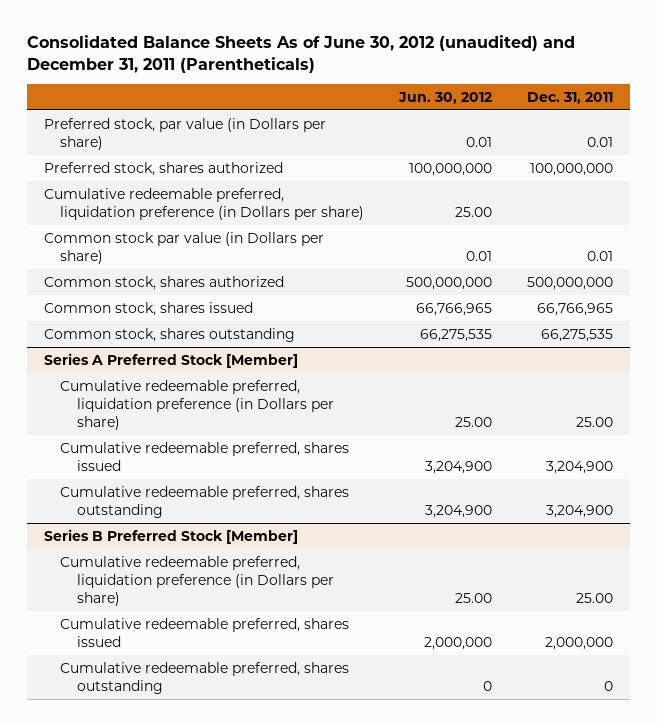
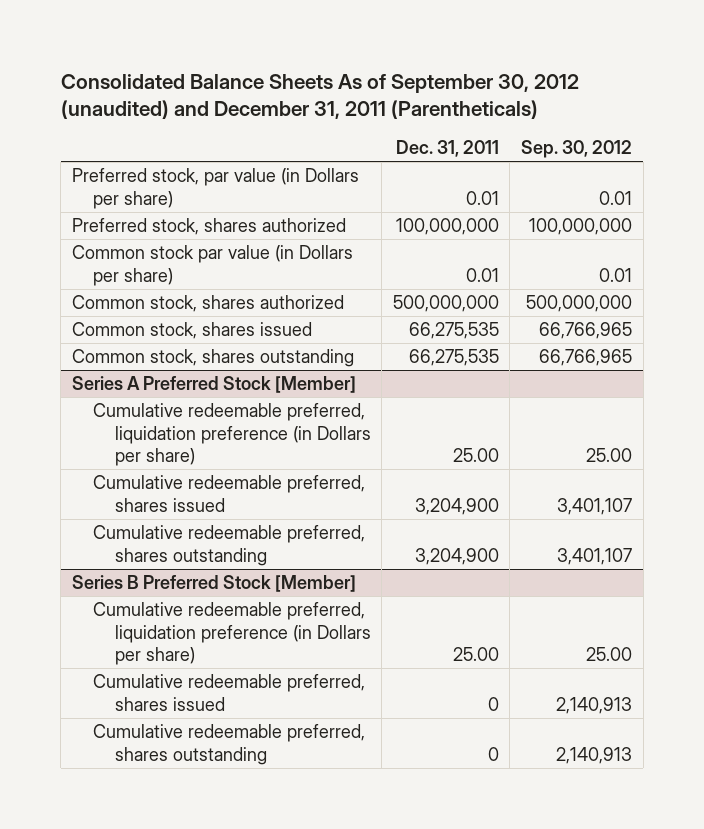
- Consolidated Balance Sheets As of June 30, 2012 (unaudited) and December 31, 2011 (Parentheticals)
+ Consolidated Balance Sheets As of September 30, 2012 (unaudited) and December 31, 2011 (Parentheticals)
- | Jun. 30, 2012 | Dec. 31, 2011
+ | Dec. 31, 2011 | Sep. 30, 2012
- Cumulative redeemable preferred, liquidation preference (in Dollars per share) | 25.00 |
- Common stock, shares issued | 66,766,965 | 66,766,965
+ Common stock, shares issued | 66,275,535 | 66,766,965
@ Series B Preferred Stock [Member]
- Cumulative redeemable preferred, shares issued | 2,000,000 | 2,000,000
+ Cumulative redeemable preferred, shares issued | 0 | 2,140,913

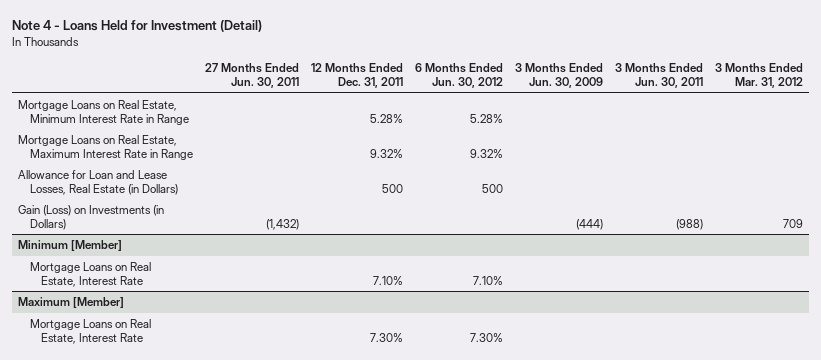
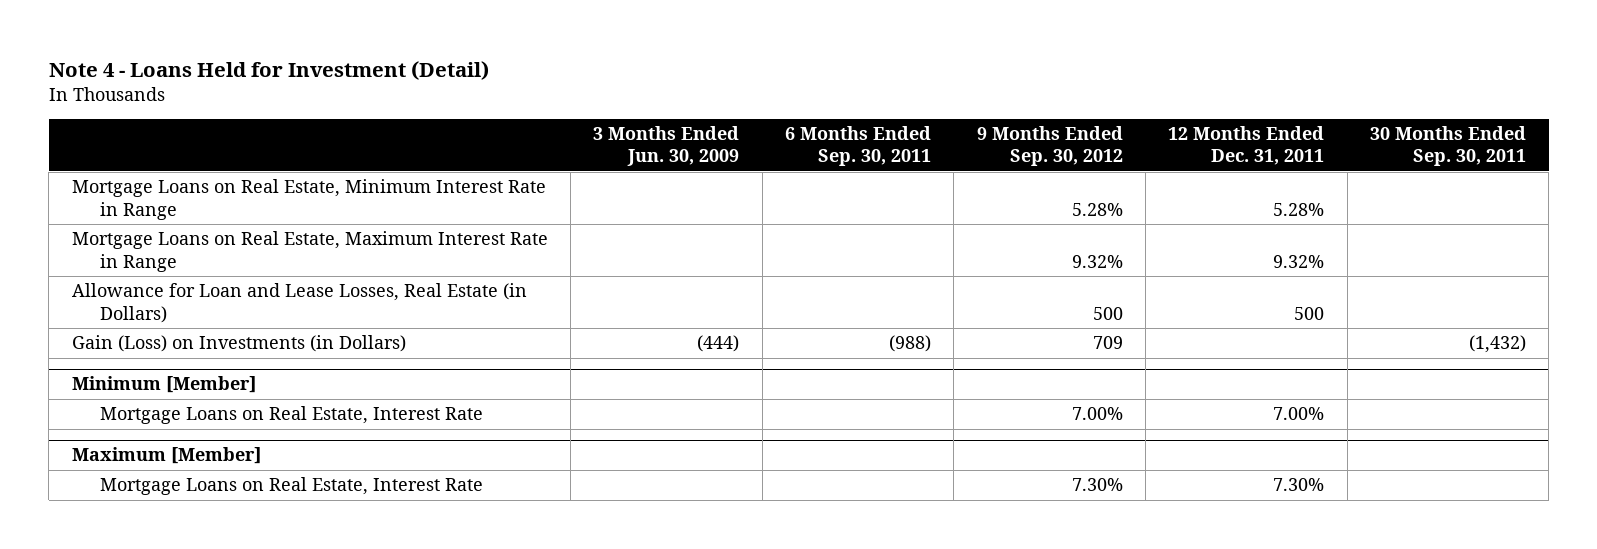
- | 27 Months Ended Jun. 30, 2011 | 12 Months Ended Dec. 31, 2011 | 6 Months Ended Jun. 30, 2012 | 3 Months Ended Jun. 30, 2009 | 3 Months Ended Jun. 30, 2011 | 3 Months Ended Mar. 31, 2012
+ | 3 Months Ended Jun. 30, 2009 | 6 Months Ended Sep. 30, 2011 | 9 Months Ended Sep. 30, 2012 | 12 Months Ended Dec. 31, 2011 | 30 Months Ended Sep. 30, 2011
@ Minimum [Member]
- Mortgage Loans on Real Estate, Interest Rate | | 7.10% | 7.10% | | |
+ Mortgage Loans on Real Estate, Interest Rate | | | 7.00% | 7.00% |

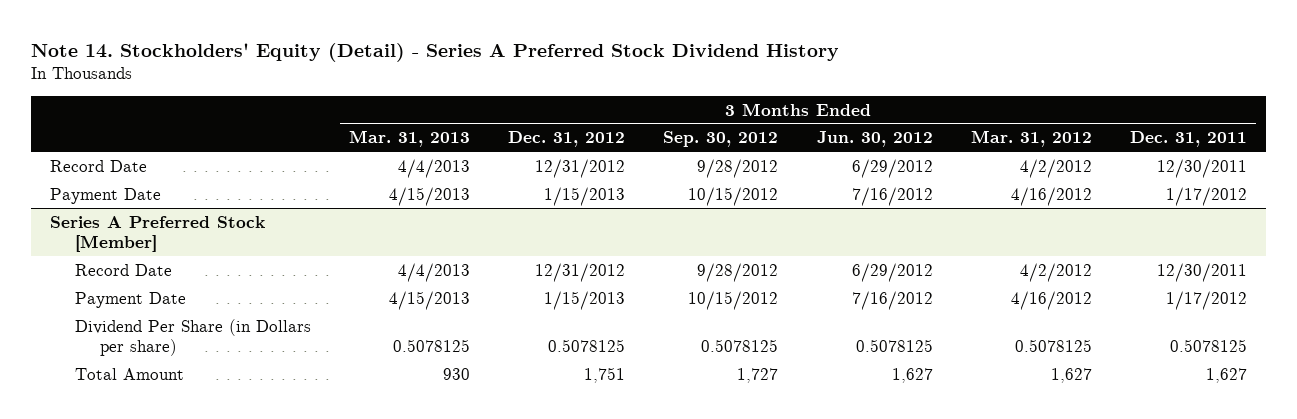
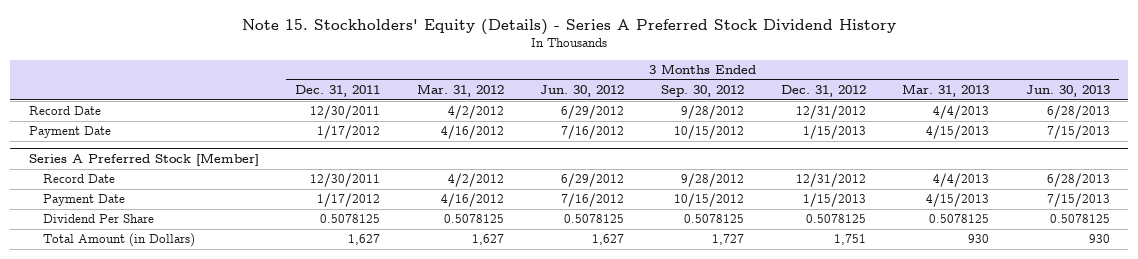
- Note 14. Stockholders' Equity (Detail) - Series A Preferred Stock Dividend History
+ Note 15. Stockholders' Equity (Details) - Series A Preferred Stock Dividend History
- | 3 Months Ended Mar. 31, 2013 | 3 Months Ended Dec. 31, 2012 | 3 Months Ended Sep. 30, 2012 | 3 Months Ended Jun. 30, 2012 | 3 Months Ended Mar. 31, 2012 | 3 Months Ended Dec. 31, 2011
+ | 3 Months Ended Dec. 31, 2011 | 3 Months Ended Mar. 31, 2012 | 3 Months Ended Jun. 30, 2012 | 3 Months Ended Sep. 30, 2012 | 3 Months Ended Dec. 31, 2012 | 3 Months Ended Mar. 31, 2013 | 3 Months Ended Jun. 30, 2013
@ Series A Preferred Stock [Member]
- Dividend Per Share (in Dollars per share) | 0.5078125 | 0.5078125 | 0.5078125 | 0.5078125 | 0.5078125 | 0.5078125
- Total Amount | 930 | 1,751 | 1,727 | 1,627 | 1,627 | 1,627
+ Dividend Per Share | 0.5078125 | 0.5078125 | 0.5078125 | 0.5078125 | 0.5078125 | 0.5078125 | 0.5078125
+ Total Amount (in Dollars) | 1,627 | 1,627 | 1,627 | 1,727 | 1,751 | 930 | 930

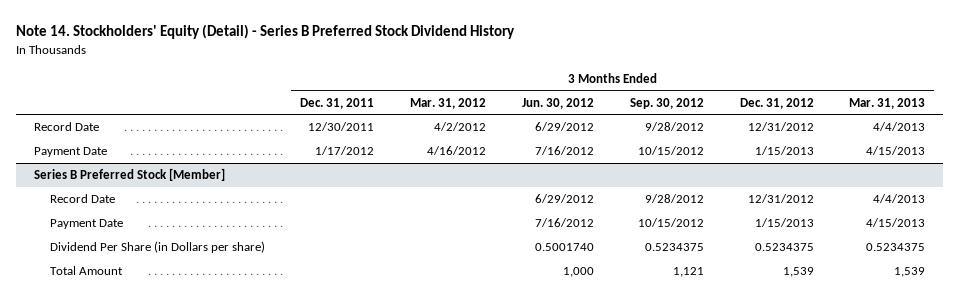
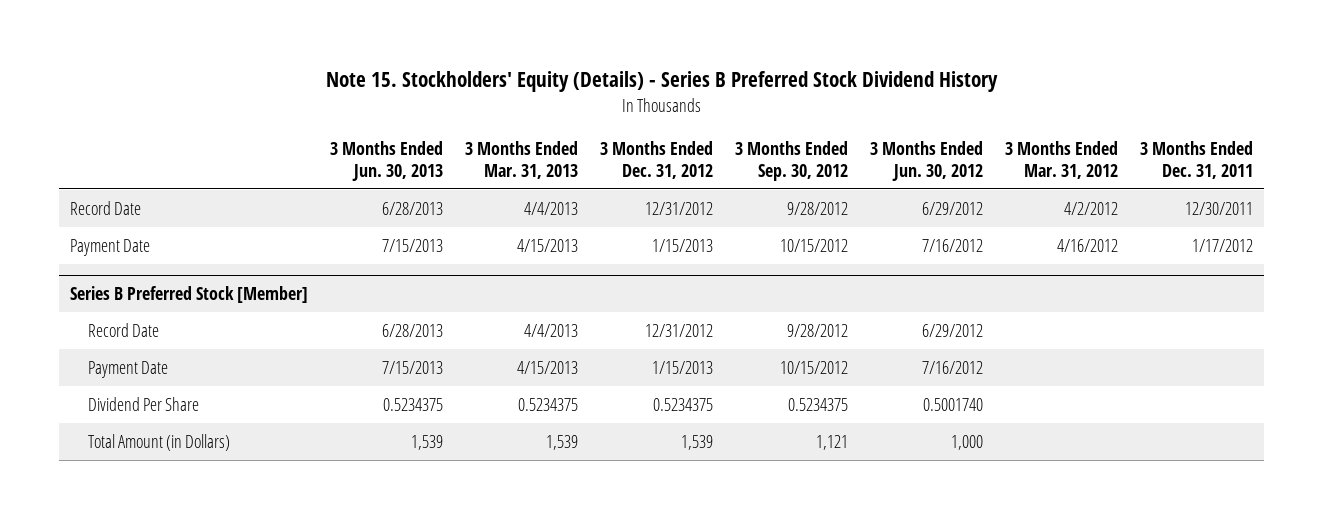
- Note 14. Stockholders' Equity (Detail) - Series B Preferred Stock Dividend History
+ Note 15. Stockholders' Equity (Details) - Series B Preferred Stock Dividend History
- | 3 Months Ended Dec. 31, 2011 | 3 Months Ended Mar. 31, 2012 | 3 Months Ended Jun. 30, 2012 | 3 Months Ended Sep. 30, 2012 | 3 Months Ended Dec. 31, 2012 | 3 Months Ended Mar. 31, 2013
+ | 3 Months Ended Jun. 30, 2013 | 3 Months Ended Mar. 31, 2013 | 3 Months Ended Dec. 31, 2012 | 3 Months Ended Sep. 30, 2012 | 3 Months Ended Jun. 30, 2012 | 3 Months Ended Mar. 31, 2012 | 3 Months Ended Dec. 31, 2011
@ Series B Preferred Stock [Member]
- Dividend Per Share (in Dollars per share) | | | 0.5001740 | 0.5234375 | 0.5234375 | 0.5234375
- Total Amount | | | 1,000 | 1,121 | 1,539 | 1,539
+ Dividend Per Share | 0.5234375 | 0.5234375 | 0.5234375 | 0.5234375 | 0.5001740 | |
+ Total Amount (in Dollars) | 1,539 | 1,539 | 1,539 | 1,121 | 1,000 | |

